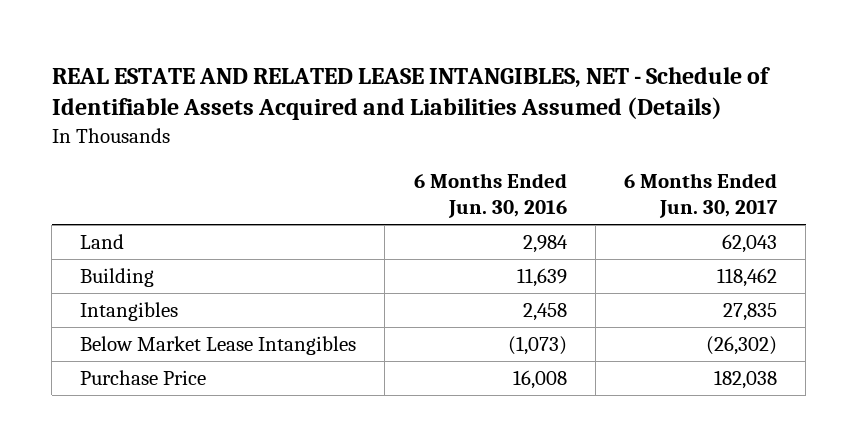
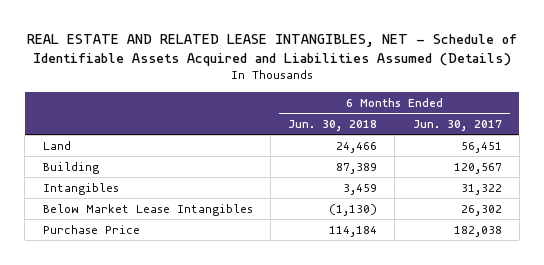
- | 6 Months Ended Jun. 30, 2016 | 6 Months Ended Jun. 30, 2017
+ | 6 Months Ended Jun. 30, 2018 | 6 Months Ended Jun. 30, 2017
- Land | 2,984 | 62,043
- Building | 11,639 | 118,462
- Intangibles | 2,458 | 27,835
- Below Market Lease Intangibles | (1,073) | (26,302)
+ Land | 24,466 | 56,451
+ Building | 87,389 | 120,567
+ Intangibles | 3,459 | 31,322
+ Below Market Lease Intangibles | (1,130) | 26,302

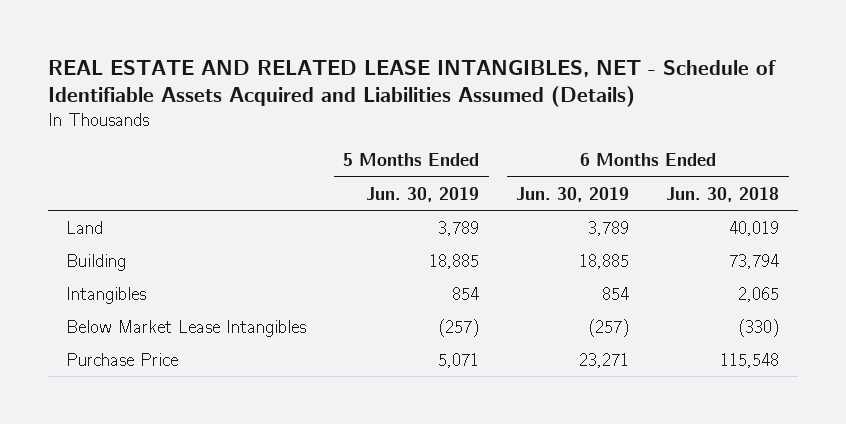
- | 6 Months Ended Jun. 30, 2018 | 6 Months Ended Jun. 30, 2017
+ | 5 Months Ended Jun. 30, 2019 | 6 Months Ended Jun. 30, 2019 | 6 Months Ended Jun. 30, 2018
- Land | 24,466 | 56,451
- Building | 87,389 | 120,567
- Intangibles | 3,459 | 31,322
- Below Market Lease Intangibles | (1,130) | 26,302
- Purchase Price | 114,184 | 182,038
+ Land | 3,789 | 3,789 | 40,019
+ Building | 18,885 | 18,885 | 73,794
+ Intangibles | 854 | 854 | 2,065
+ Below Market Lease Intangibles | (257) | (257) | (330)
+ Purchase Price | 5,071 | 23,271 | 115,548

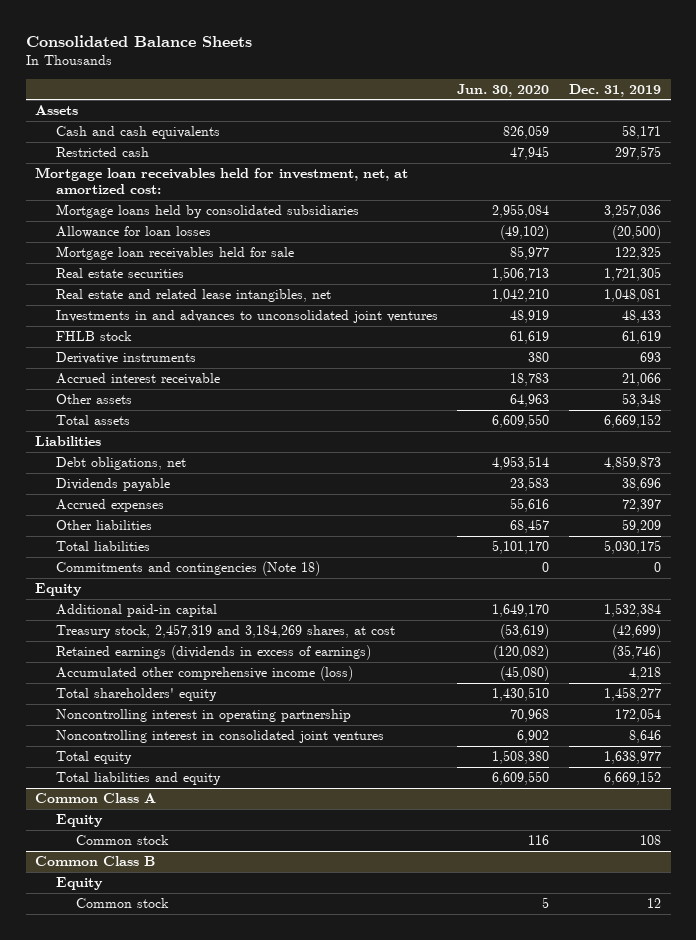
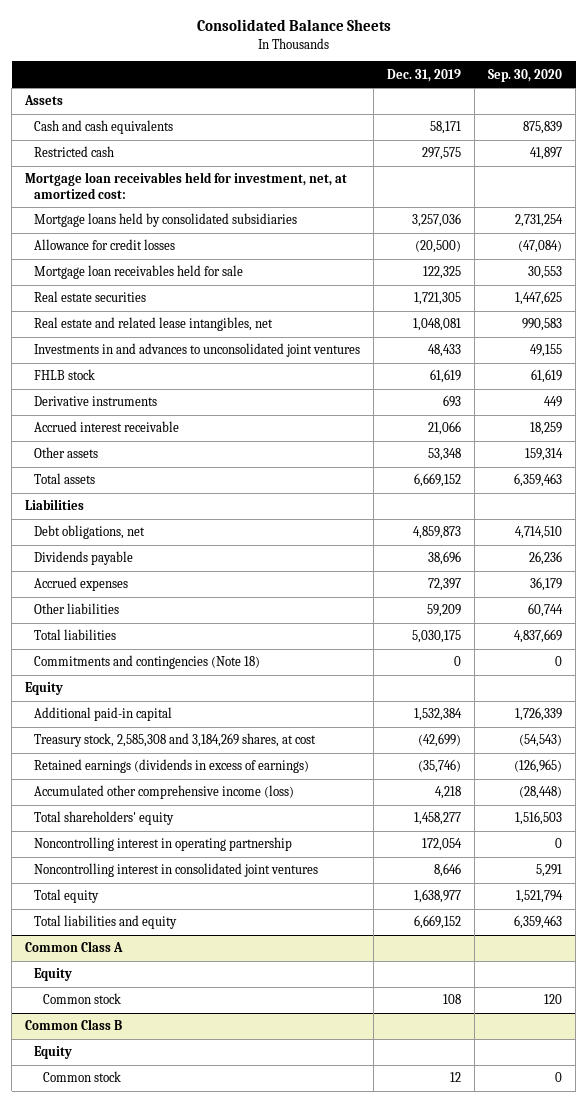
- | Jun. 30, 2020 | Dec. 31, 2019
+ | Dec. 31, 2019 | Sep. 30, 2020
- Allowance for loan losses | (49,102) | (20,500)
+ Allowance for credit losses | (20,500) | (47,084)
- Treasury stock, 2,457,319 and 3,184,269 shares, at cost | (53,619) | (42,699)
+ Treasury stock, 2,585,308 and 3,184,269 shares, at cost | (42,699) | (54,543)

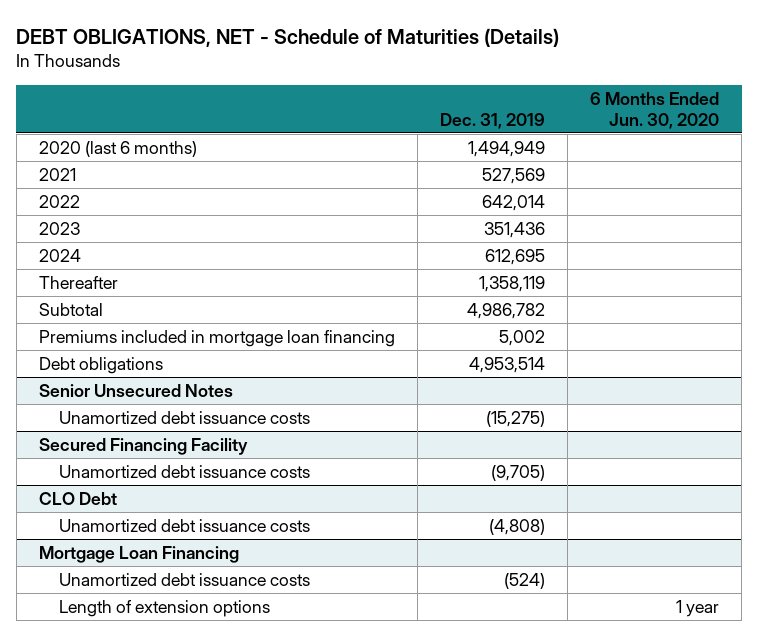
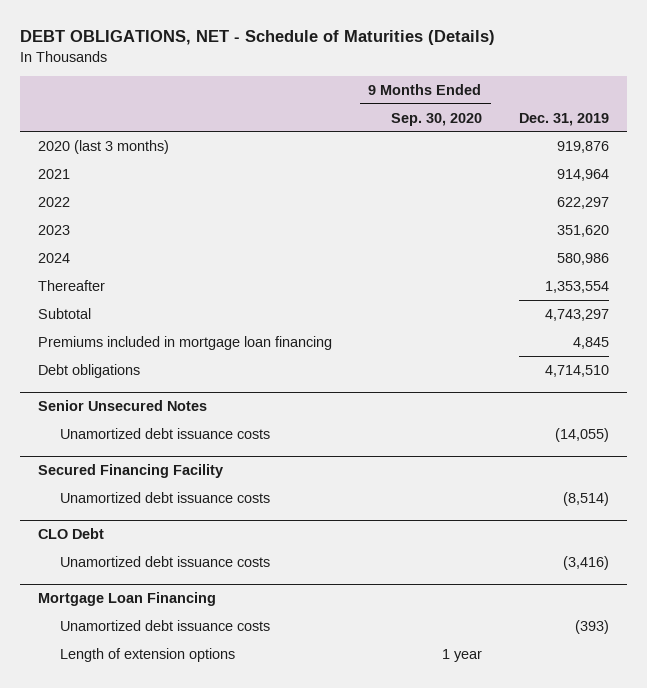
- | Dec. 31, 2019 | 6 Months Ended Jun. 30, 2020
+ | 9 Months Ended Sep. 30, 2020 | Dec. 31, 2019
- 2020 (last 6 months) | 1,494,949 |
- 2021 | 527,569 |
- 2022 | 642,014 |
- 2023 | 351,436 |
- 2024 | 612,695 |
- Thereafter | 1,358,119 |
- Subtotal | 4,986,782 |
- Premiums included in mortgage loan financing | 5,002 |
- Debt obligations | 4,953,514 |
+ 2020 (last 3 months) | | 919,876
+ 2021 | | 914,964
+ 2022 | | 622,297
+ 2023 | | 351,620
+ 2024 | | 580,986
+ Thereafter | | 1,353,554
+ Subtotal | | 4,743,297
+ Premiums included in mortgage loan financing | | 4,845
+ Debt obligations | | 4,714,510
@ Senior Unsecured Notes
- Unamortized debt issuance costs | (15,275) |
+ Unamortized debt issuance costs | | (14,055)
@ Secured Financing Facility
- Unamortized debt issuance costs | (9,705) |
+ Unamortized debt issuance costs | | (8,514)
@ CLO Debt
- Unamortized debt issuance costs | (4,808) |
+ Unamortized debt issuance costs | | (3,416)
@ Mortgage Loan Financing
- Unamortized debt issuance costs | (524) |
+ Unamortized debt issuance costs | | (393)

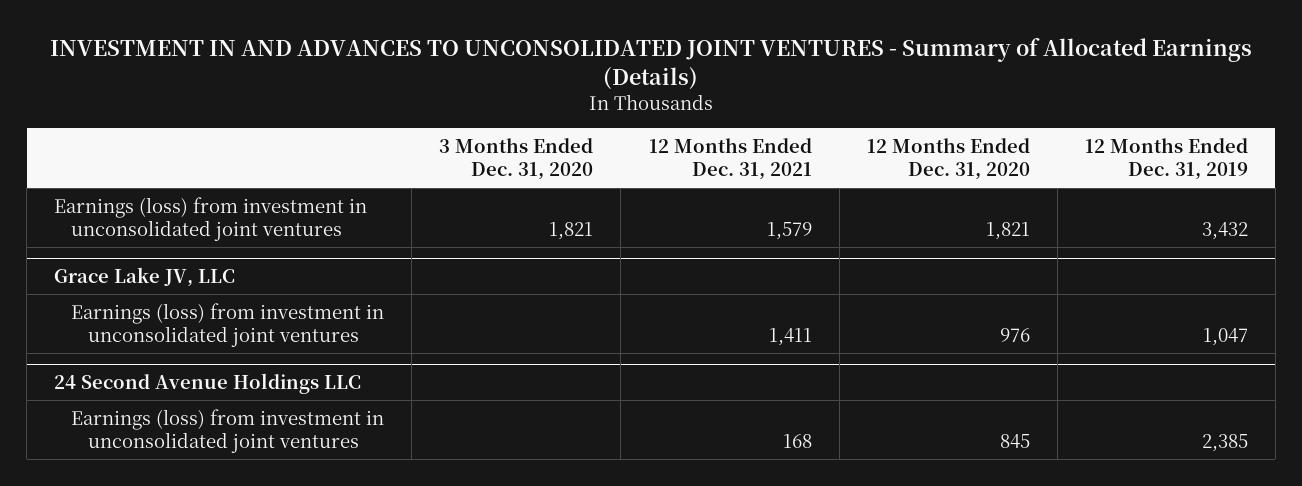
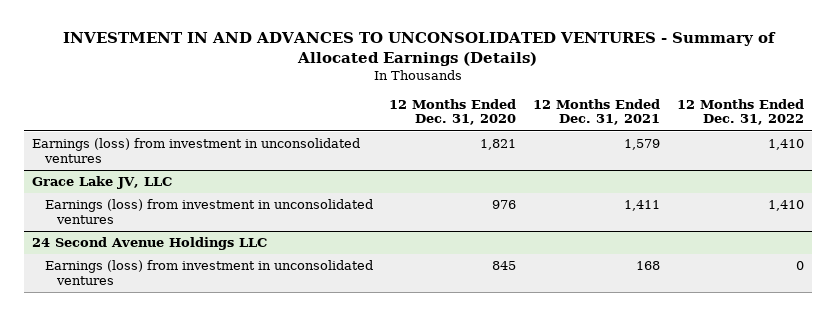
- INVESTMENT IN AND ADVANCES TO UNCONSOLIDATED JOINT VENTURES - Summary of Allocated Earnings (Details)
+ INVESTMENT IN AND ADVANCES TO UNCONSOLIDATED VENTURES - Summary of Allocated Earnings (Details)
- | 3 Months Ended Dec. 31, 2020 | 12 Months Ended Dec. 31, 2021 | 12 Months Ended Dec. 31, 2020 | 12 Months Ended Dec. 31, 2019
+ | 12 Months Ended Dec. 31, 2020 | 12 Months Ended Dec. 31, 2021 | 12 Months Ended Dec. 31, 2022
- Earnings (loss) from investment in unconsolidated joint ventures | 1,821 | 1,579 | 1,821 | 3,432
+ Earnings (loss) from investment in unconsolidated ventures | 1,821 | 1,579 | 1,410
@ Grace Lake JV, LLC
- Earnings (loss) from investment in unconsolidated joint ventures | | 1,411 | 976 | 1,047
+ Earnings (loss) from investment in unconsolidated ventures | 976 | 1,411 | 1,410
@ 24 Second Avenue Holdings LLC
- Earnings (loss) from investment in unconsolidated joint ventures | | 168 | 845 | 2,385
+ Earnings (loss) from investment in unconsolidated ventures | 845 | 168 | 0

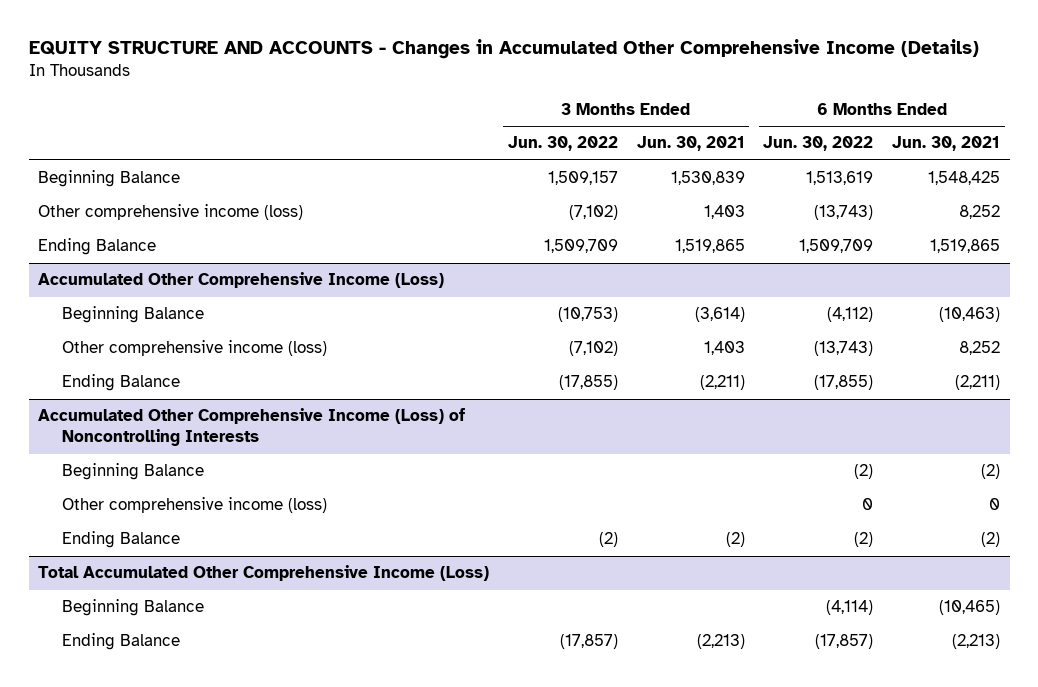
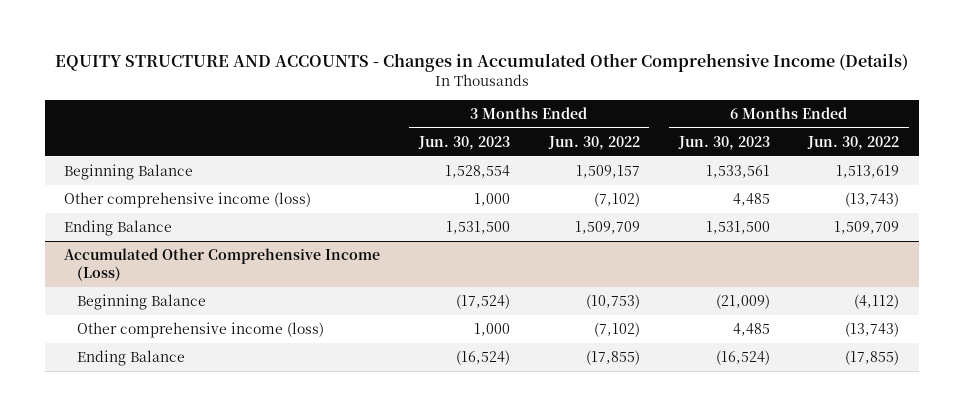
- | 3 Months Ended Jun. 30, 2022 | 3 Months Ended Jun. 30, 2021 | 6 Months Ended Jun. 30, 2022 | 6 Months Ended Jun. 30, 2021
+ | 3 Months Ended Jun. 30, 2023 | 3 Months Ended Jun. 30, 2022 | 6 Months Ended Jun. 30, 2023 | 6 Months Ended Jun. 30, 2022
- Accumulated Other Comprehensive Income (Loss) of Noncontrolling Interests
- Beginning Balance | | | (2) | (2)
- Other comprehensive income (loss) | | | 0 | 0
- Ending Balance | (2) | (2) | (2) | (2)
- Total Accumulated Other Comprehensive Income (Loss)
- Beginning Balance | | | (4,114) | (10,465)
- Ending Balance | (17,857) | (2,213) | (17,857) | (2,213)

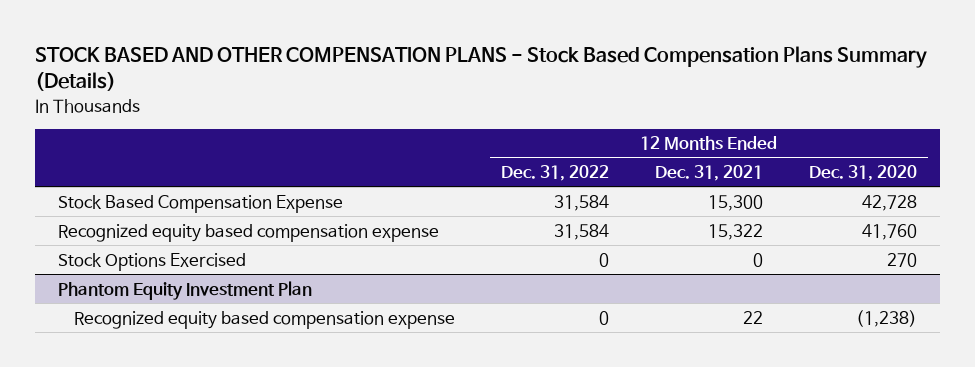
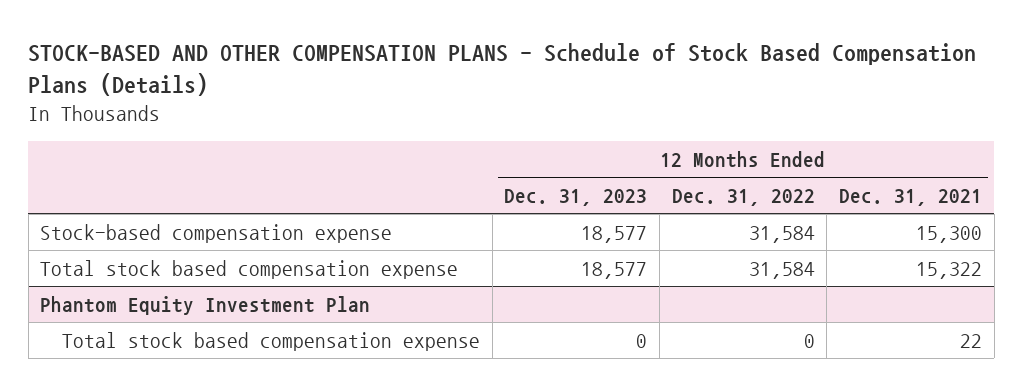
- STOCK BASED AND OTHER COMPENSATION PLANS - Stock Based Compensation Plans Summary (Details)
+ STOCK-BASED AND OTHER COMPENSATION PLANS - Schedule of Stock Based Compensation Plans (Details)
- | 12 Months Ended Dec. 31, 2022 | 12 Months Ended Dec. 31, 2021 | 12 Months Ended Dec. 31, 2020
+ | 12 Months Ended Dec. 31, 2023 | 12 Months Ended Dec. 31, 2022 | 12 Months Ended Dec. 31, 2021
- Stock Based Compensation Expense | 31,584 | 15,300 | 42,728
- Recognized equity based compensation expense | 31,584 | 15,322 | 41,760
- Stock Options Exercised | 0 | 0 | 270
+ Stock-based compensation expense | 18,577 | 31,584 | 15,300
+ Total stock based compensation expense | 18,577 | 31,584 | 15,322
@ Phantom Equity Investment Plan
- Recognized equity based compensation expense | 0 | 22 | (1,238)
+ Total stock based compensation expense | 0 | 0 | 22

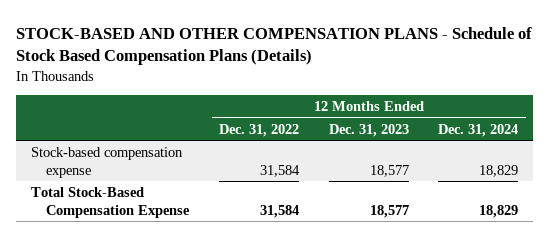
- | 12 Months Ended Dec. 31, 2023 | 12 Months Ended Dec. 31, 2022 | 12 Months Ended Dec. 31, 2021
+ | 12 Months Ended Dec. 31, 2022 | 12 Months Ended Dec. 31, 2023 | 12 Months Ended Dec. 31, 2024
- Total stock based compensation expense | 18,577 | 31,584 | 15,322
- Phantom Equity Investment Plan
- Total stock based compensation expense | 0 | 0 | 22
+ Total Stock-Based Compensation Expense | 31,584 | 18,577 | 18,829

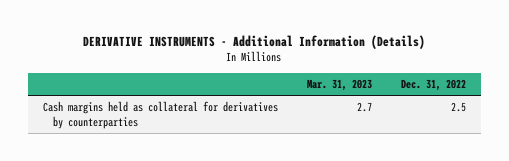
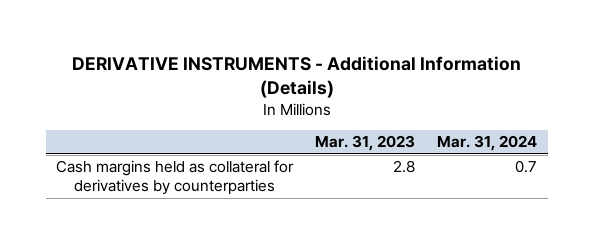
- | Mar. 31, 2023 | Dec. 31, 2022
+ | Mar. 31, 2023 | Mar. 31, 2024
- Cash margins held as collateral for derivatives by counterparties | 2.7 | 2.5
+ Cash margins held as collateral for derivatives by counterparties | 2.8 | 0.7

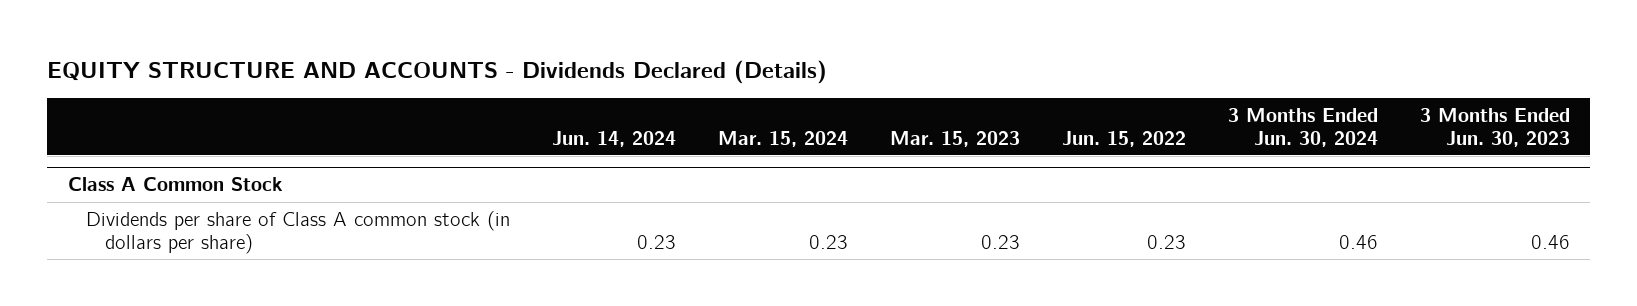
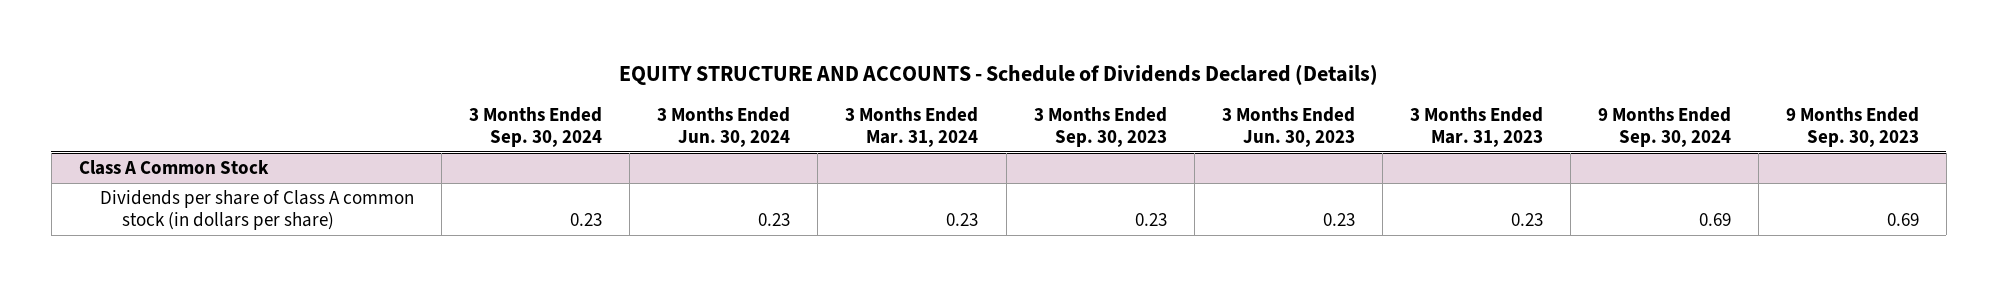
- EQUITY STRUCTURE AND ACCOUNTS - Dividends Declared (Details)
+ EQUITY STRUCTURE AND ACCOUNTS - Schedule of Dividends Declared (Details)
- | Jun. 14, 2024 | Mar. 15, 2024 | Mar. 15, 2023 | Jun. 15, 2022 | 3 Months Ended Jun. 30, 2024 | 3 Months Ended Jun. 30, 2023
+ | 3 Months Ended Sep. 30, 2024 | 3 Months Ended Jun. 30, 2024 | 3 Months Ended Mar. 31, 2024 | 3 Months Ended Sep. 30, 2023 | 3 Months Ended Jun. 30, 2023 | 3 Months Ended Mar. 31, 2023 | 9 Months Ended Sep. 30, 2024 | 9 Months Ended Sep. 30, 2023
@ Class A Common Stock
- Dividends per share of Class A common stock (in dollars per share) | 0.23 | 0.23 | 0.23 | 0.23 | 0.46 | 0.46
+ Dividends per share of Class A common stock (in dollars per share) | 0.23 | 0.23 | 0.23 | 0.23 | 0.23 | 0.23 | 0.69 | 0.69

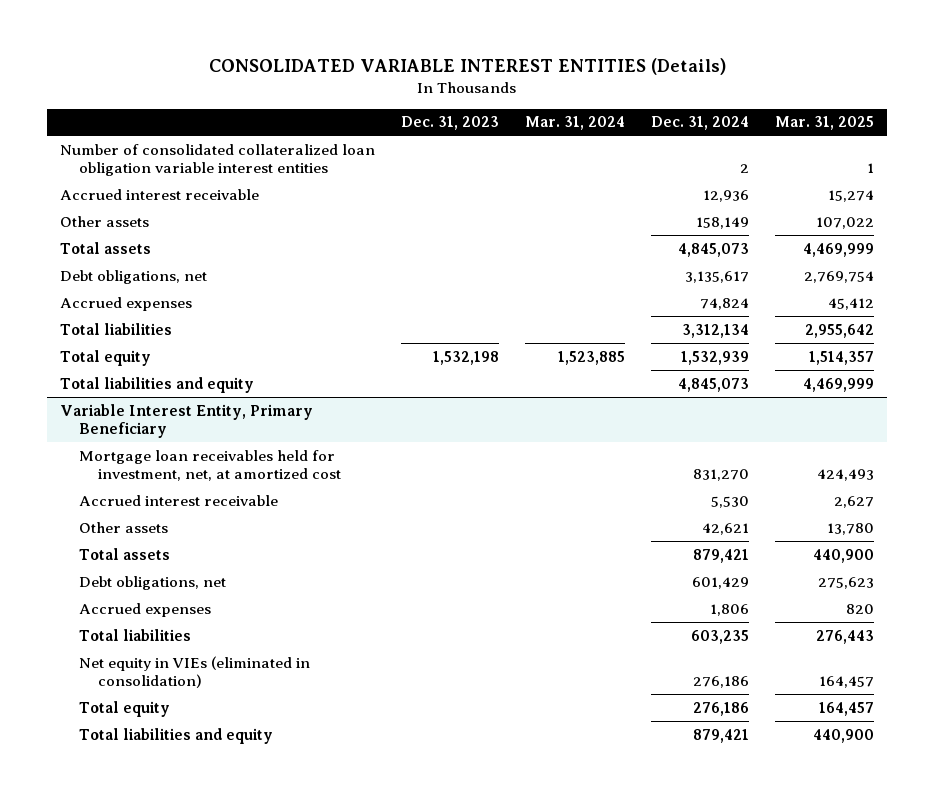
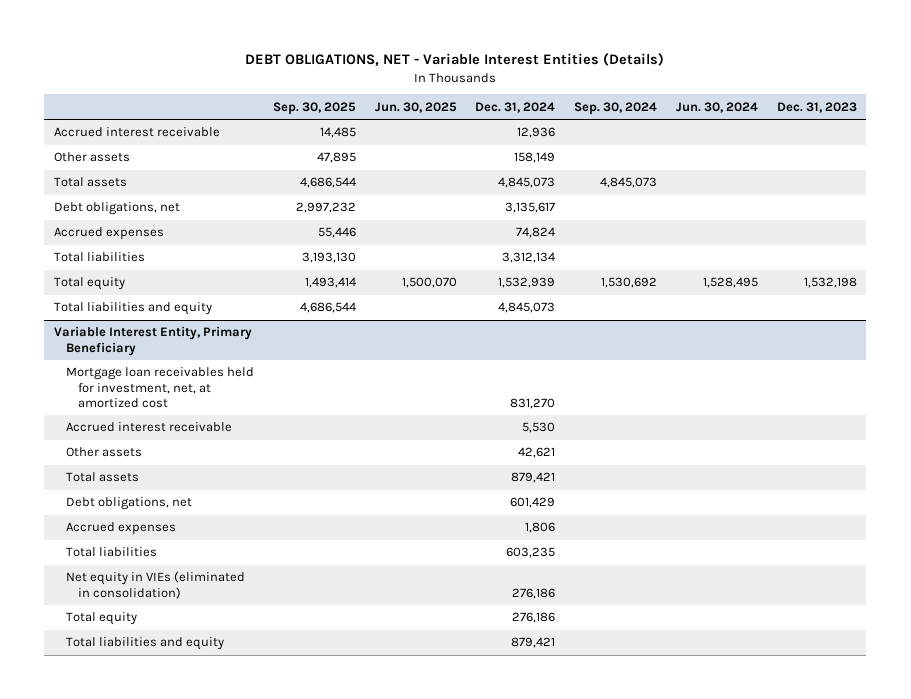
- CONSOLIDATED VARIABLE INTEREST ENTITIES (Details)
+ DEBT OBLIGATIONS, NET - Variable Interest Entities (Details)
- | Dec. 31, 2023 | Mar. 31, 2024 | Dec. 31, 2024 | Mar. 31, 2025
+ | Sep. 30, 2025 | Jun. 30, 2025 | Dec. 31, 2024 | Sep. 30, 2024 | Jun. 30, 2024 | Dec. 31, 2023
- Number of consolidated collateralized loan obligation variable interest entities | | | 2 | 1

